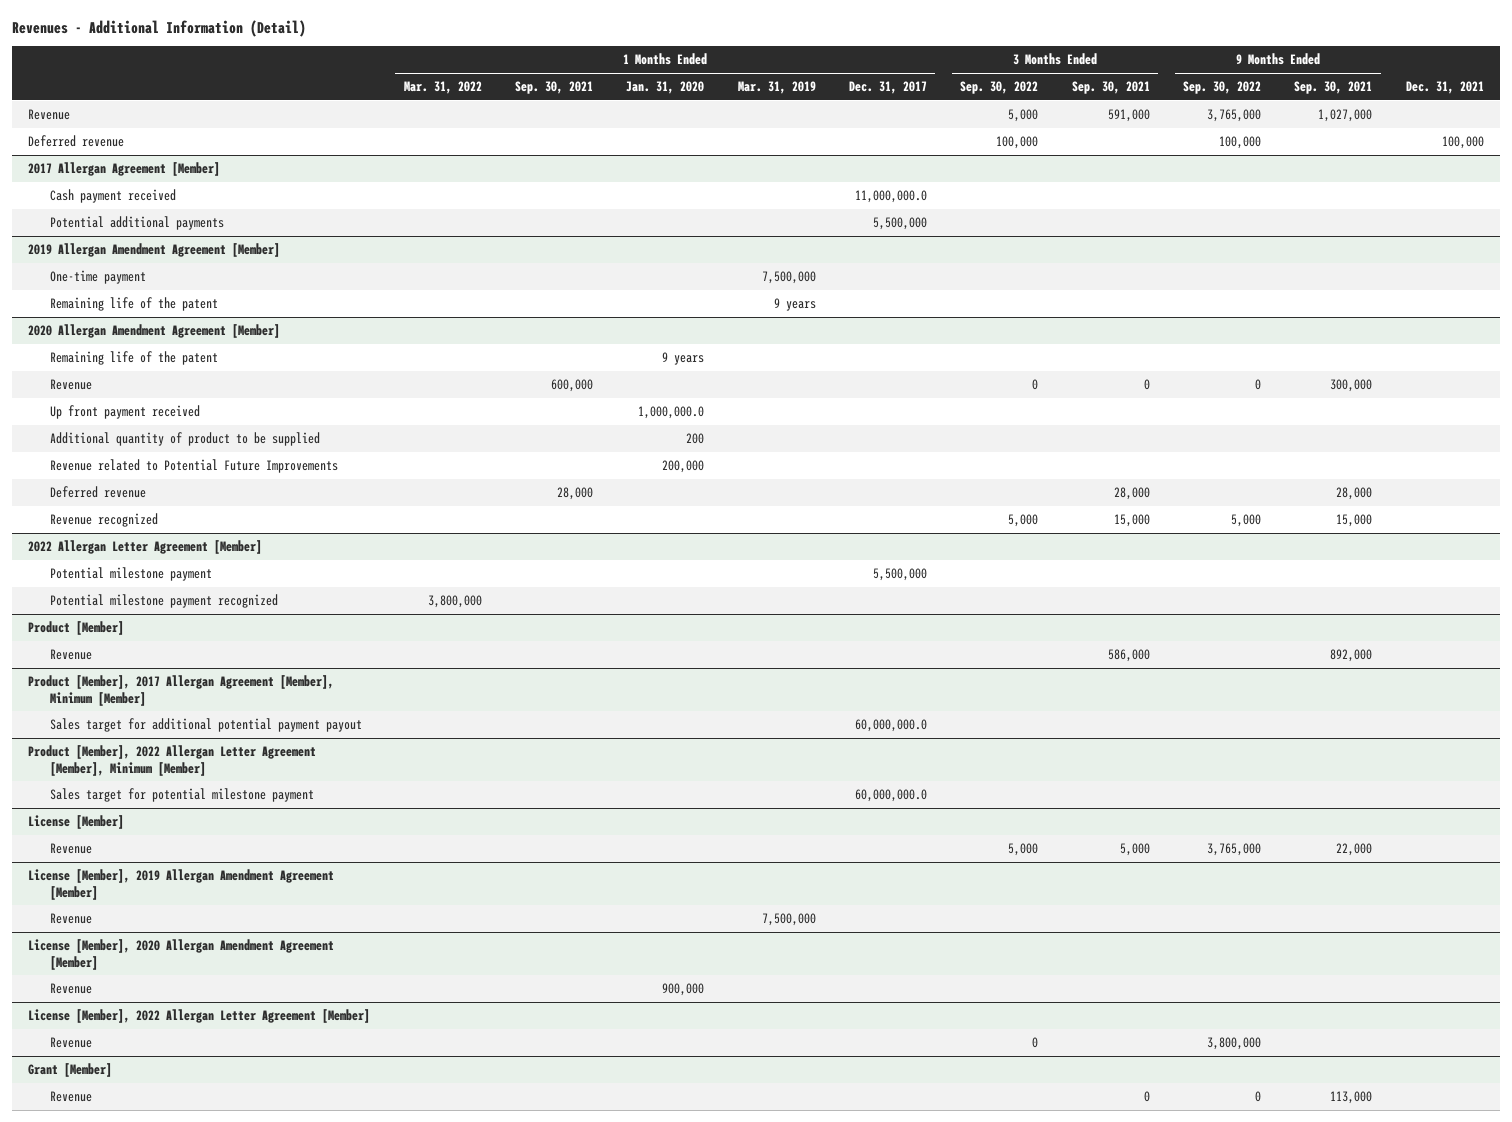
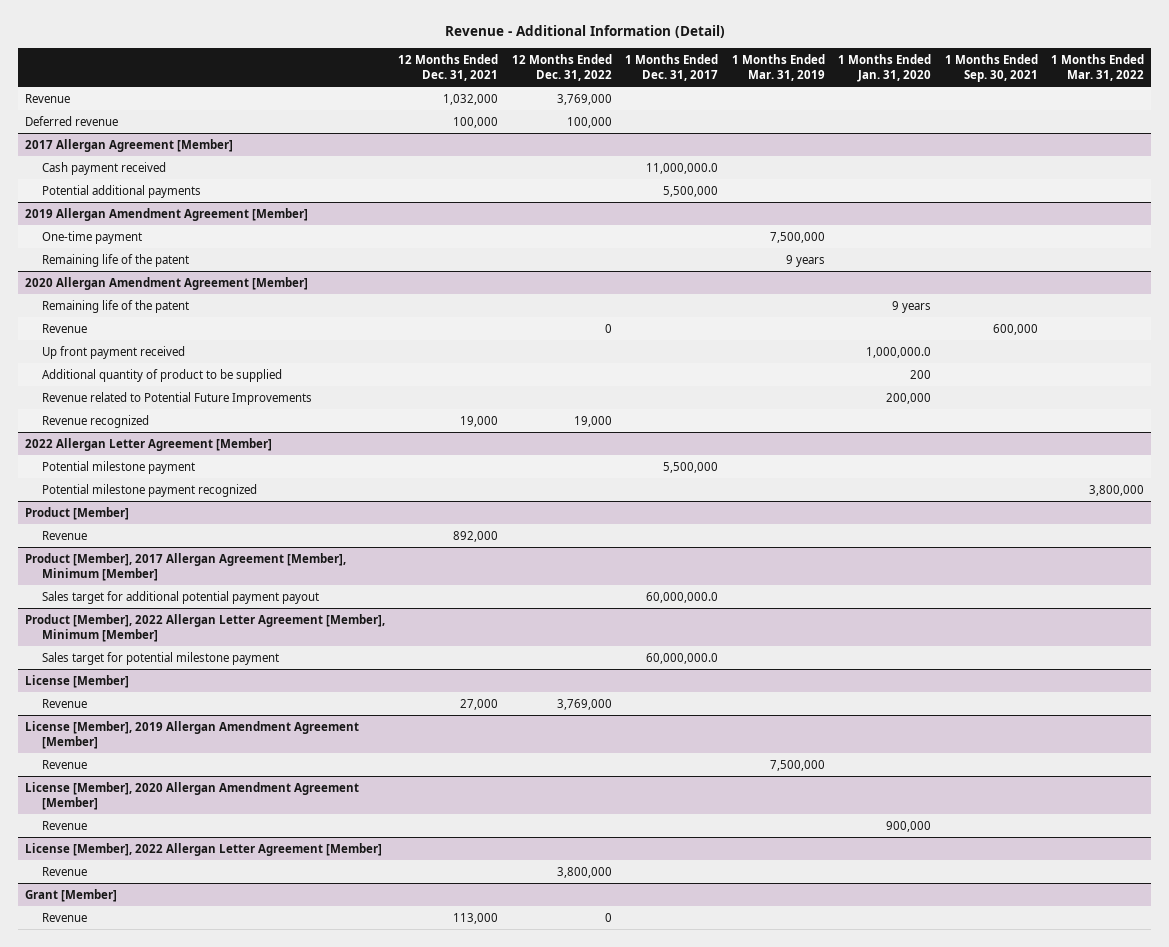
- Revenues - Additional Information (Detail)
+ Revenue - Additional Information (Detail)
- | 1 Months Ended Mar. 31, 2022 | 1 Months Ended Sep. 30, 2021 | 1 Months Ended Jan. 31, 2020 | 1 Months Ended Mar. 31, 2019 | 1 Months Ended Dec. 31, 2017 | 3 Months Ended Sep. 30, 2022 | 3 Months Ended Sep. 30, 2021 | 9 Months Ended Sep. 30, 2022 | 9 Months Ended Sep. 30, 2021 | Dec. 31, 2021
+ | 12 Months Ended Dec. 31, 2021 | 12 Months Ended Dec. 31, 2022 | 1 Months Ended Dec. 31, 2017 | 1 Months Ended Mar. 31, 2019 | 1 Months Ended Jan. 31, 2020 | 1 Months Ended Sep. 30, 2021 | 1 Months Ended Mar. 31, 2022
@ 2020 Allergan Amendment Agreement [Member]
- Deferred revenue | | 28,000 | | | | | 28,000 | | 28,000 |

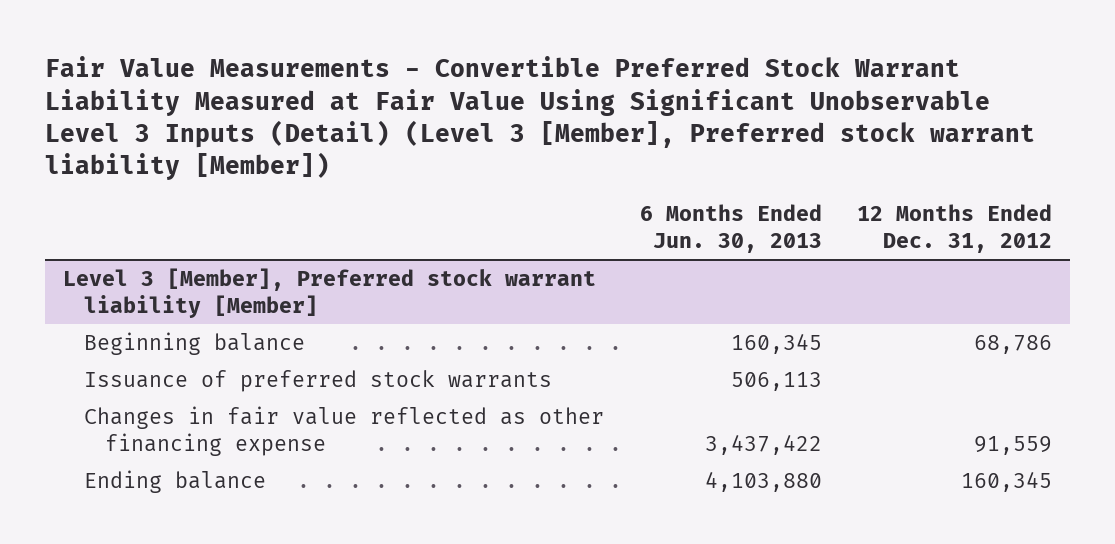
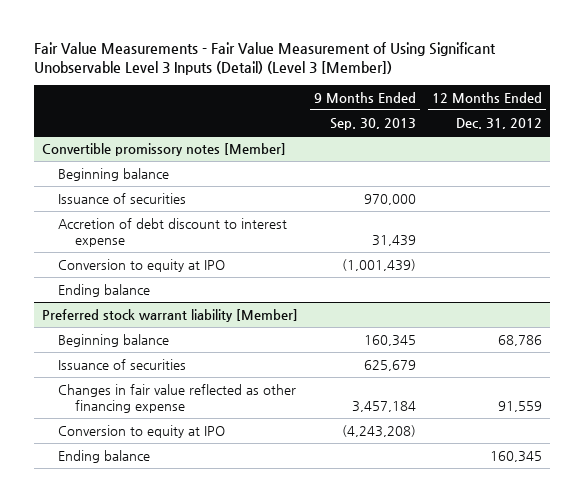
- Fair Value Measurements - Convertible Preferred Stock Warrant Liability Measured at Fair Value Using Significant Unobservable Level 3 Inputs (Detail) (Level 3 [Member], Preferred stock warrant liability [Member])
+ Fair Value Measurements - Fair Value Measurement of Using Significant Unobservable Level 3 Inputs (Detail) (Level 3 [Member])
- | 6 Months Ended Jun. 30, 2013 | 12 Months Ended Dec. 31, 2012
+ | 9 Months Ended Sep. 30, 2013 | 12 Months Ended Dec. 31, 2012
- Level 3 [Member], Preferred stock warrant liability [Member]
+ Convertible promissory notes [Member]
+ Beginning balance
+ Issuance of securities | 970,000 |
+ Accretion of debt discount to interest expense | 31,439 |
+ Conversion to equity at IPO | (1,001,439) |
+ Ending balance
+ Preferred stock warrant liability [Member]
- Issuance of preferred stock warrants | 506,113 |
+ Issuance of securities | 625,679 |
+ Conversion to equity at IPO | (4,243,208) |

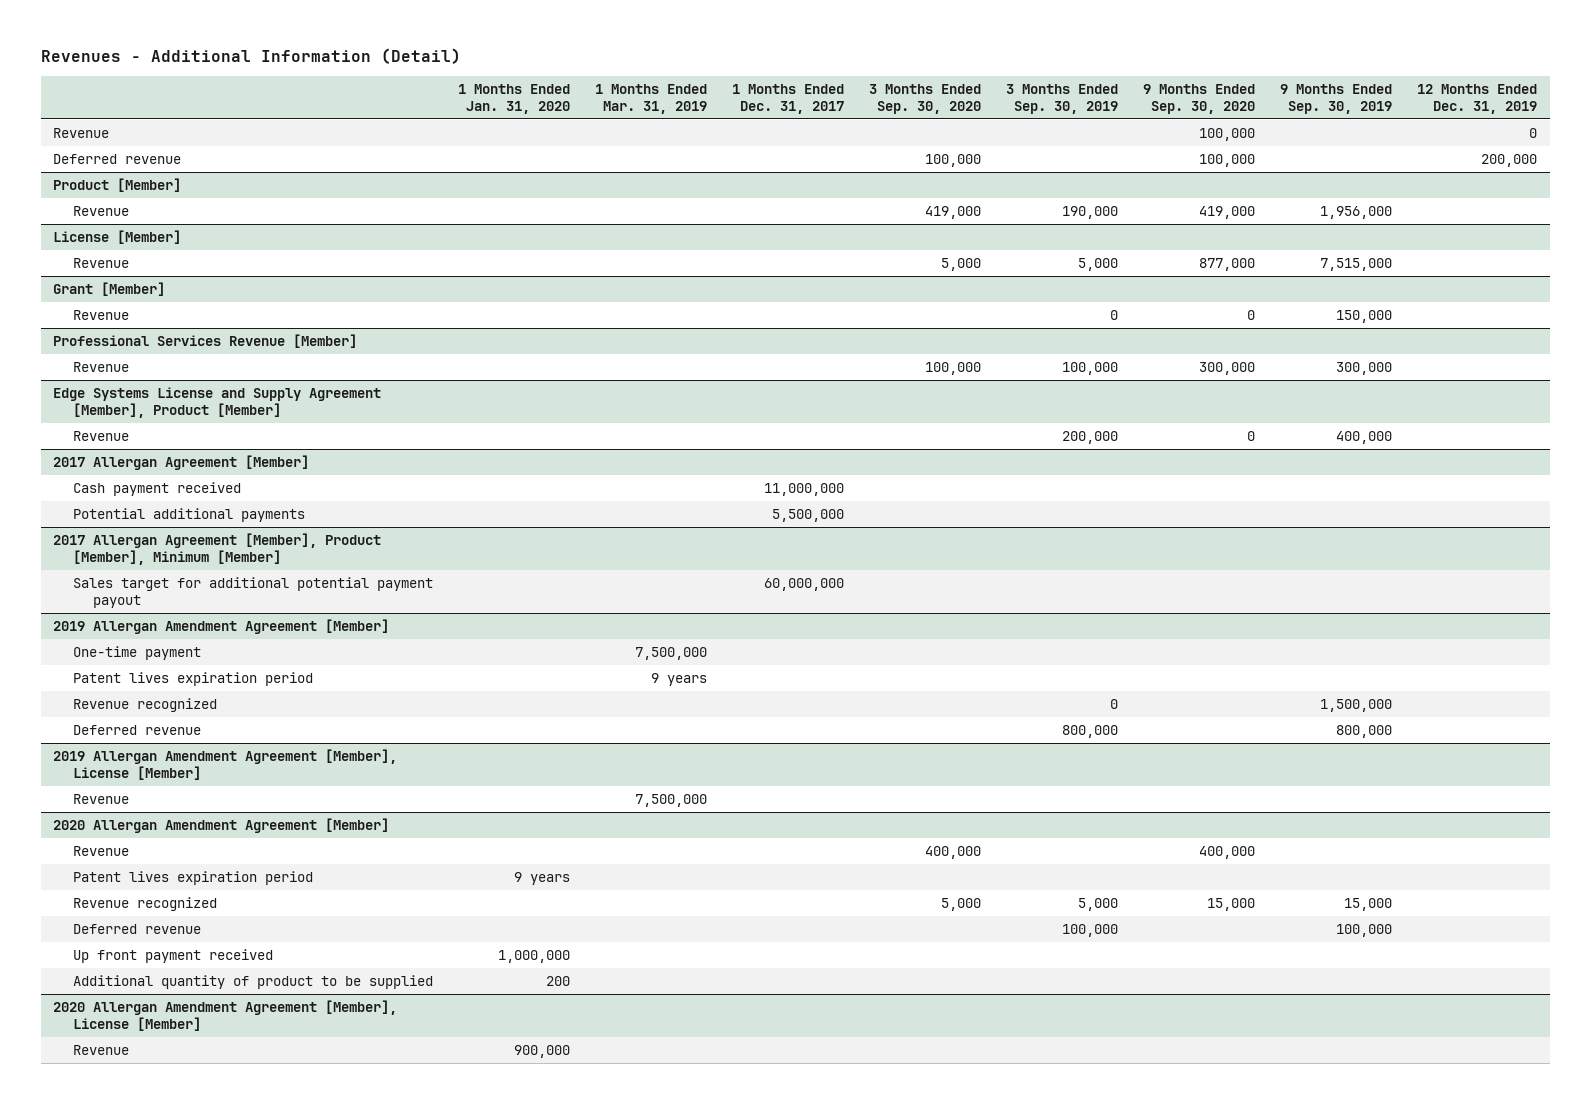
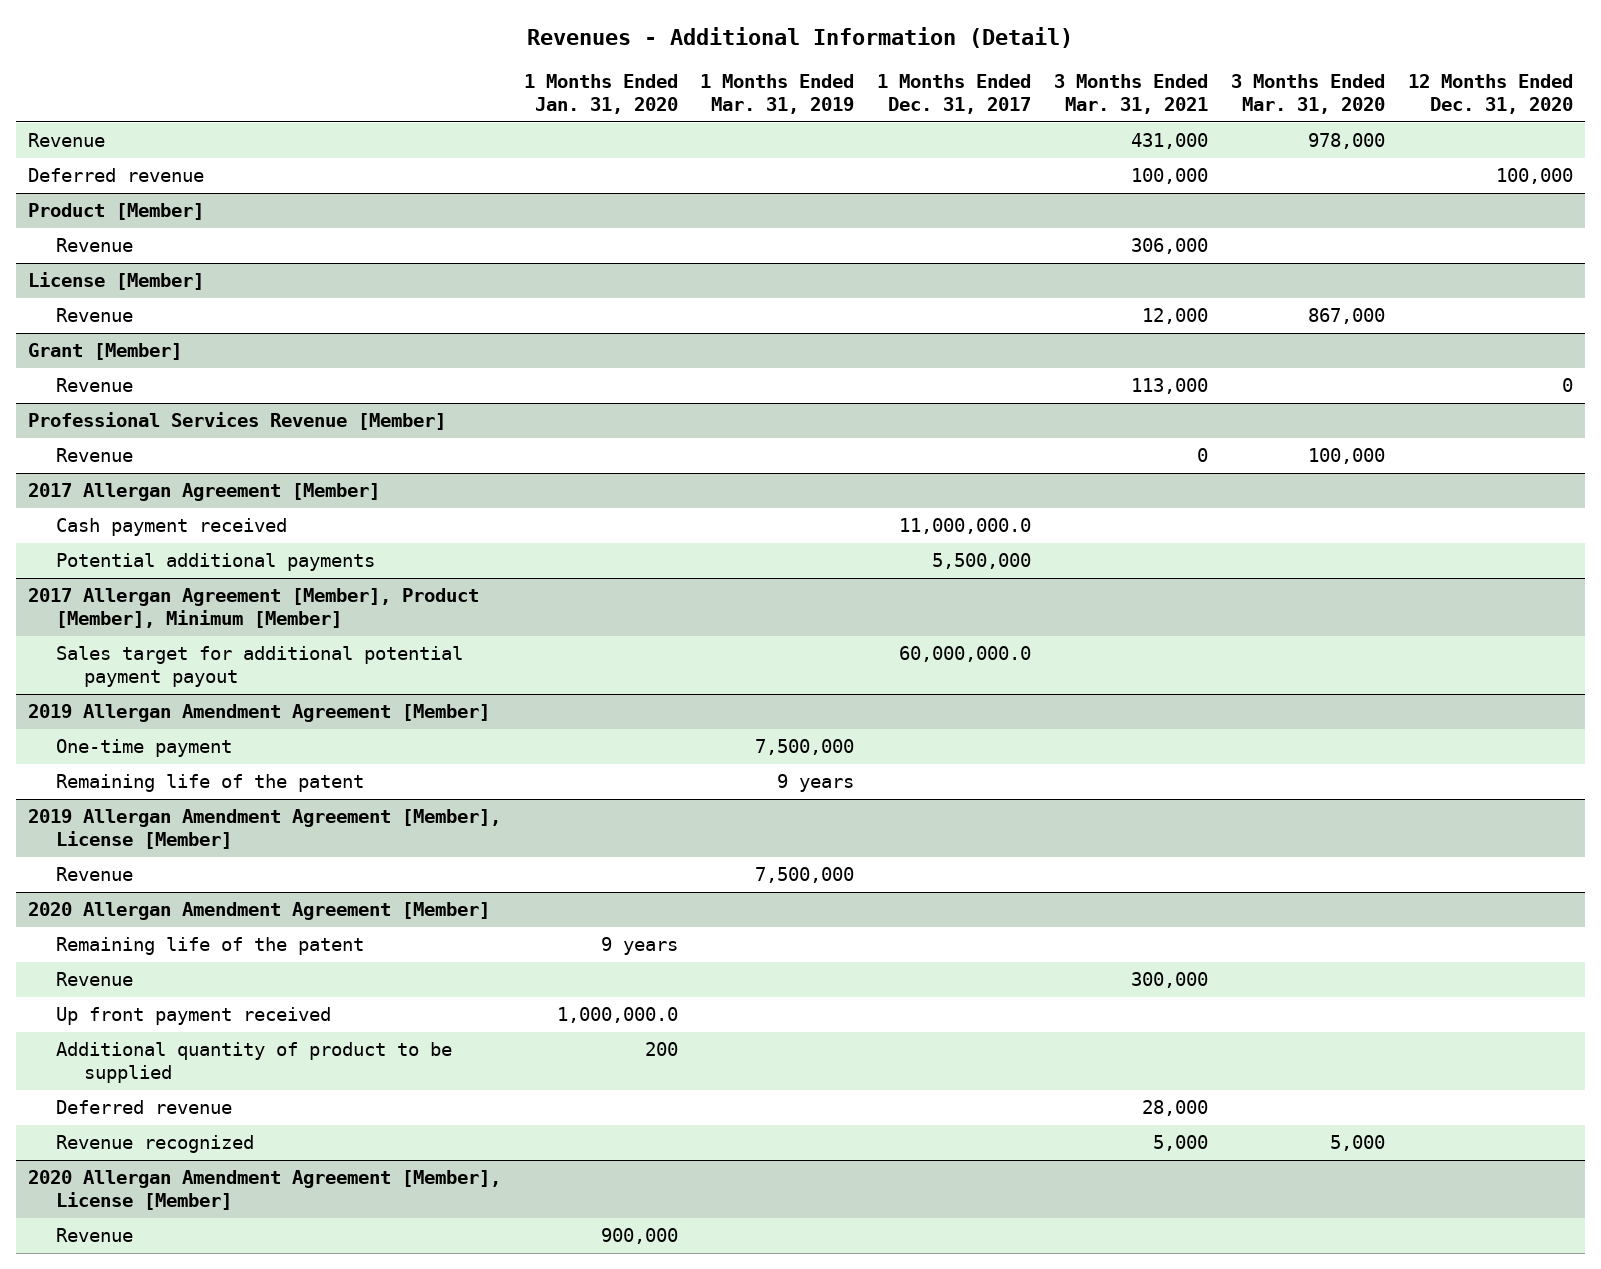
- | 1 Months Ended Jan. 31, 2020 | 1 Months Ended Mar. 31, 2019 | 1 Months Ended Dec. 31, 2017 | 3 Months Ended Sep. 30, 2020 | 3 Months Ended Sep. 30, 2019 | 9 Months Ended Sep. 30, 2020 | 9 Months Ended Sep. 30, 2019 | 12 Months Ended Dec. 31, 2019
+ | 1 Months Ended Jan. 31, 2020 | 1 Months Ended Mar. 31, 2019 | 1 Months Ended Dec. 31, 2017 | 3 Months Ended Mar. 31, 2021 | 3 Months Ended Mar. 31, 2020 | 12 Months Ended Dec. 31, 2020
- Edge Systems License and Supply Agreement [Member], Product [Member]
- Revenue | | | | | 200,000 | 0 | 400,000 |
@ 2017 Allergan Agreement [Member]
- Cash payment received | | | 11,000,000 | | | | |
+ Cash payment received | | | 11,000,000.0 | | |
@ 2017 Allergan Agreement [Member], Product [Member], Minimum [Member]
- Sales target for additional potential payment payout | | | 60,000,000 | | | | |
+ Sales target for additional potential payment payout | | | 60,000,000.0 | | |
@ 2019 Allergan Amendment Agreement [Member]
- Patent lives expiration period | | 9 years | | | | | |
- Revenue recognized | | | | | 0 | | 1,500,000 |
- Deferred revenue | | | | | 800,000 | | 800,000 |
+ Remaining life of the patent | | 9 years | | | |
@ 2020 Allergan Amendment Agreement [Member]
+ Remaining life of the patent | 9 years | | | | |
- Patent lives expiration period | 9 years | | | | | | |
- Up front payment received | 1,000,000 | | | | | | |
+ Up front payment received | 1,000,000.0 | | | | |
moved down: Deferred revenue | | | | 28,000 | |
moved down: Revenue recognized | | | | 5,000 | 5,000 |

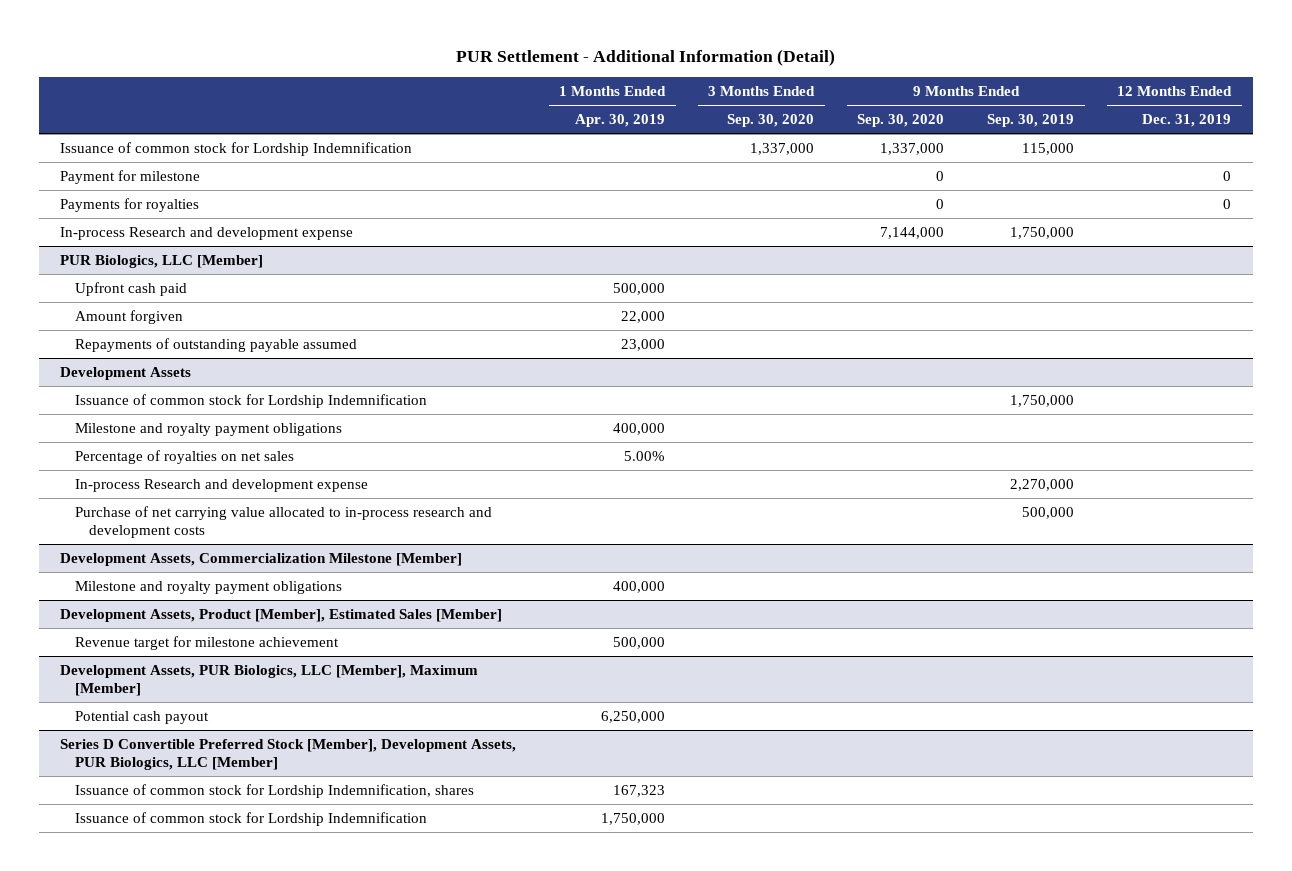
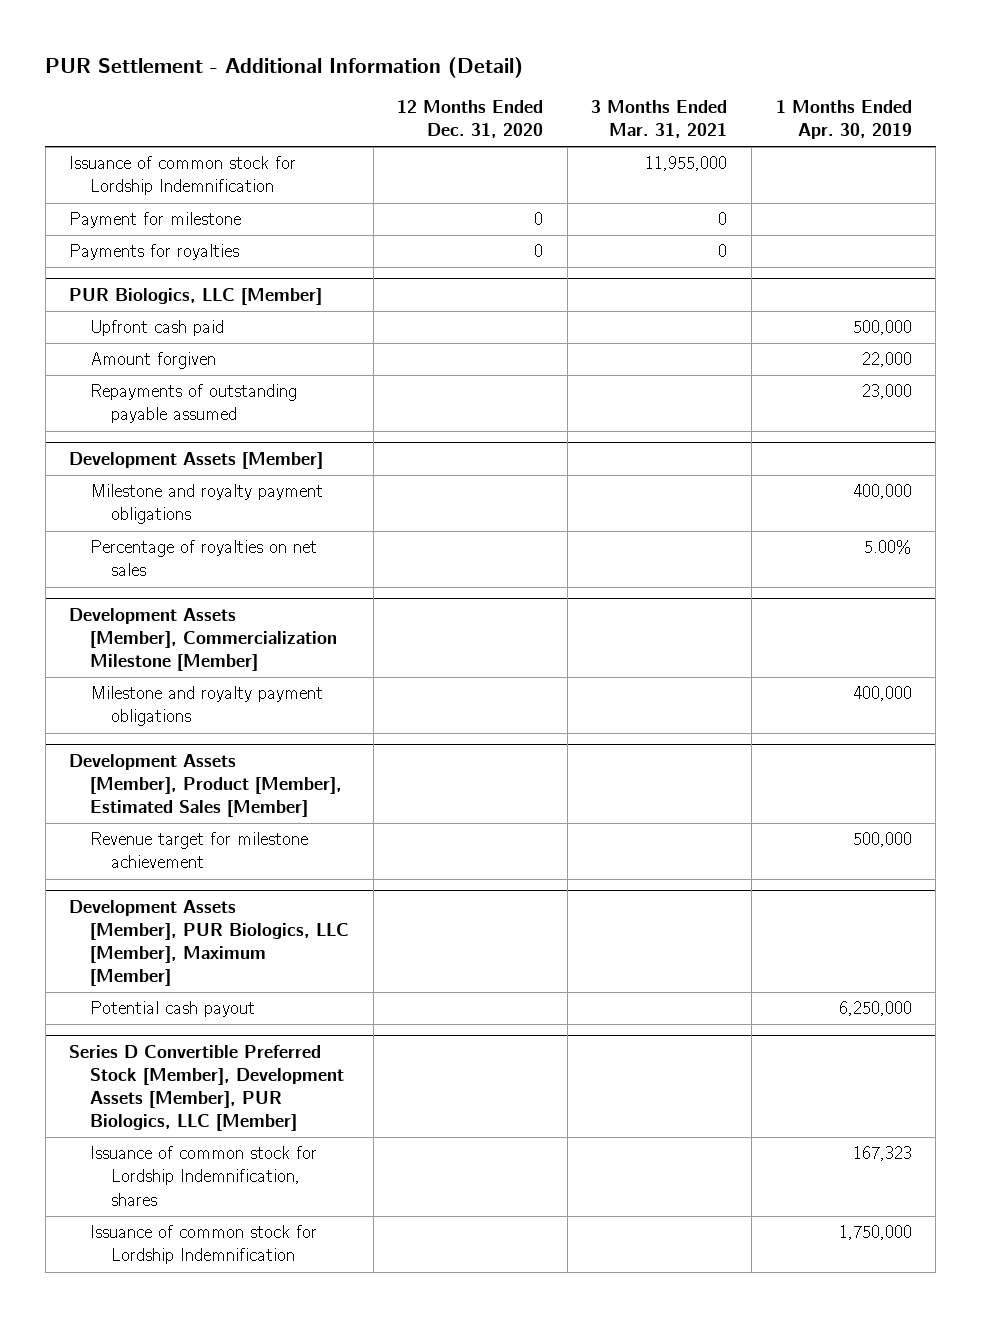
- | 1 Months Ended Apr. 30, 2019 | 3 Months Ended Sep. 30, 2020 | 9 Months Ended Sep. 30, 2020 | 9 Months Ended Sep. 30, 2019 | 12 Months Ended Dec. 31, 2019
+ | 12 Months Ended Dec. 31, 2020 | 3 Months Ended Mar. 31, 2021 | 1 Months Ended Apr. 30, 2019
- In-process Research and development expense | | | 7,144,000 | 1,750,000 |
- Development Assets
- Issuance of common stock for Lordship Indemnification | | | | 1,750,000 |
+ Development Assets [Member]
- In-process Research and development expense | | | | 2,270,000 |
- Purchase of net carrying value allocated to in-process research and development costs | | | | 500,000 |
- Development Assets, Commercialization Milestone [Member]
+ Development Assets [Member], Commercialization Milestone [Member]
- Development Assets, Product [Member], Estimated Sales [Member]
+ Development Assets [Member], Product [Member], Estimated Sales [Member]
- Development Assets, PUR Biologics, LLC [Member], Maximum [Member]
+ Development Assets [Member], PUR Biologics, LLC [Member], Maximum [Member]
- Series D Convertible Preferred Stock [Member], Development Assets, PUR Biologics, LLC [Member]
+ Series D Convertible Preferred Stock [Member], Development Assets [Member], PUR Biologics, LLC [Member]

